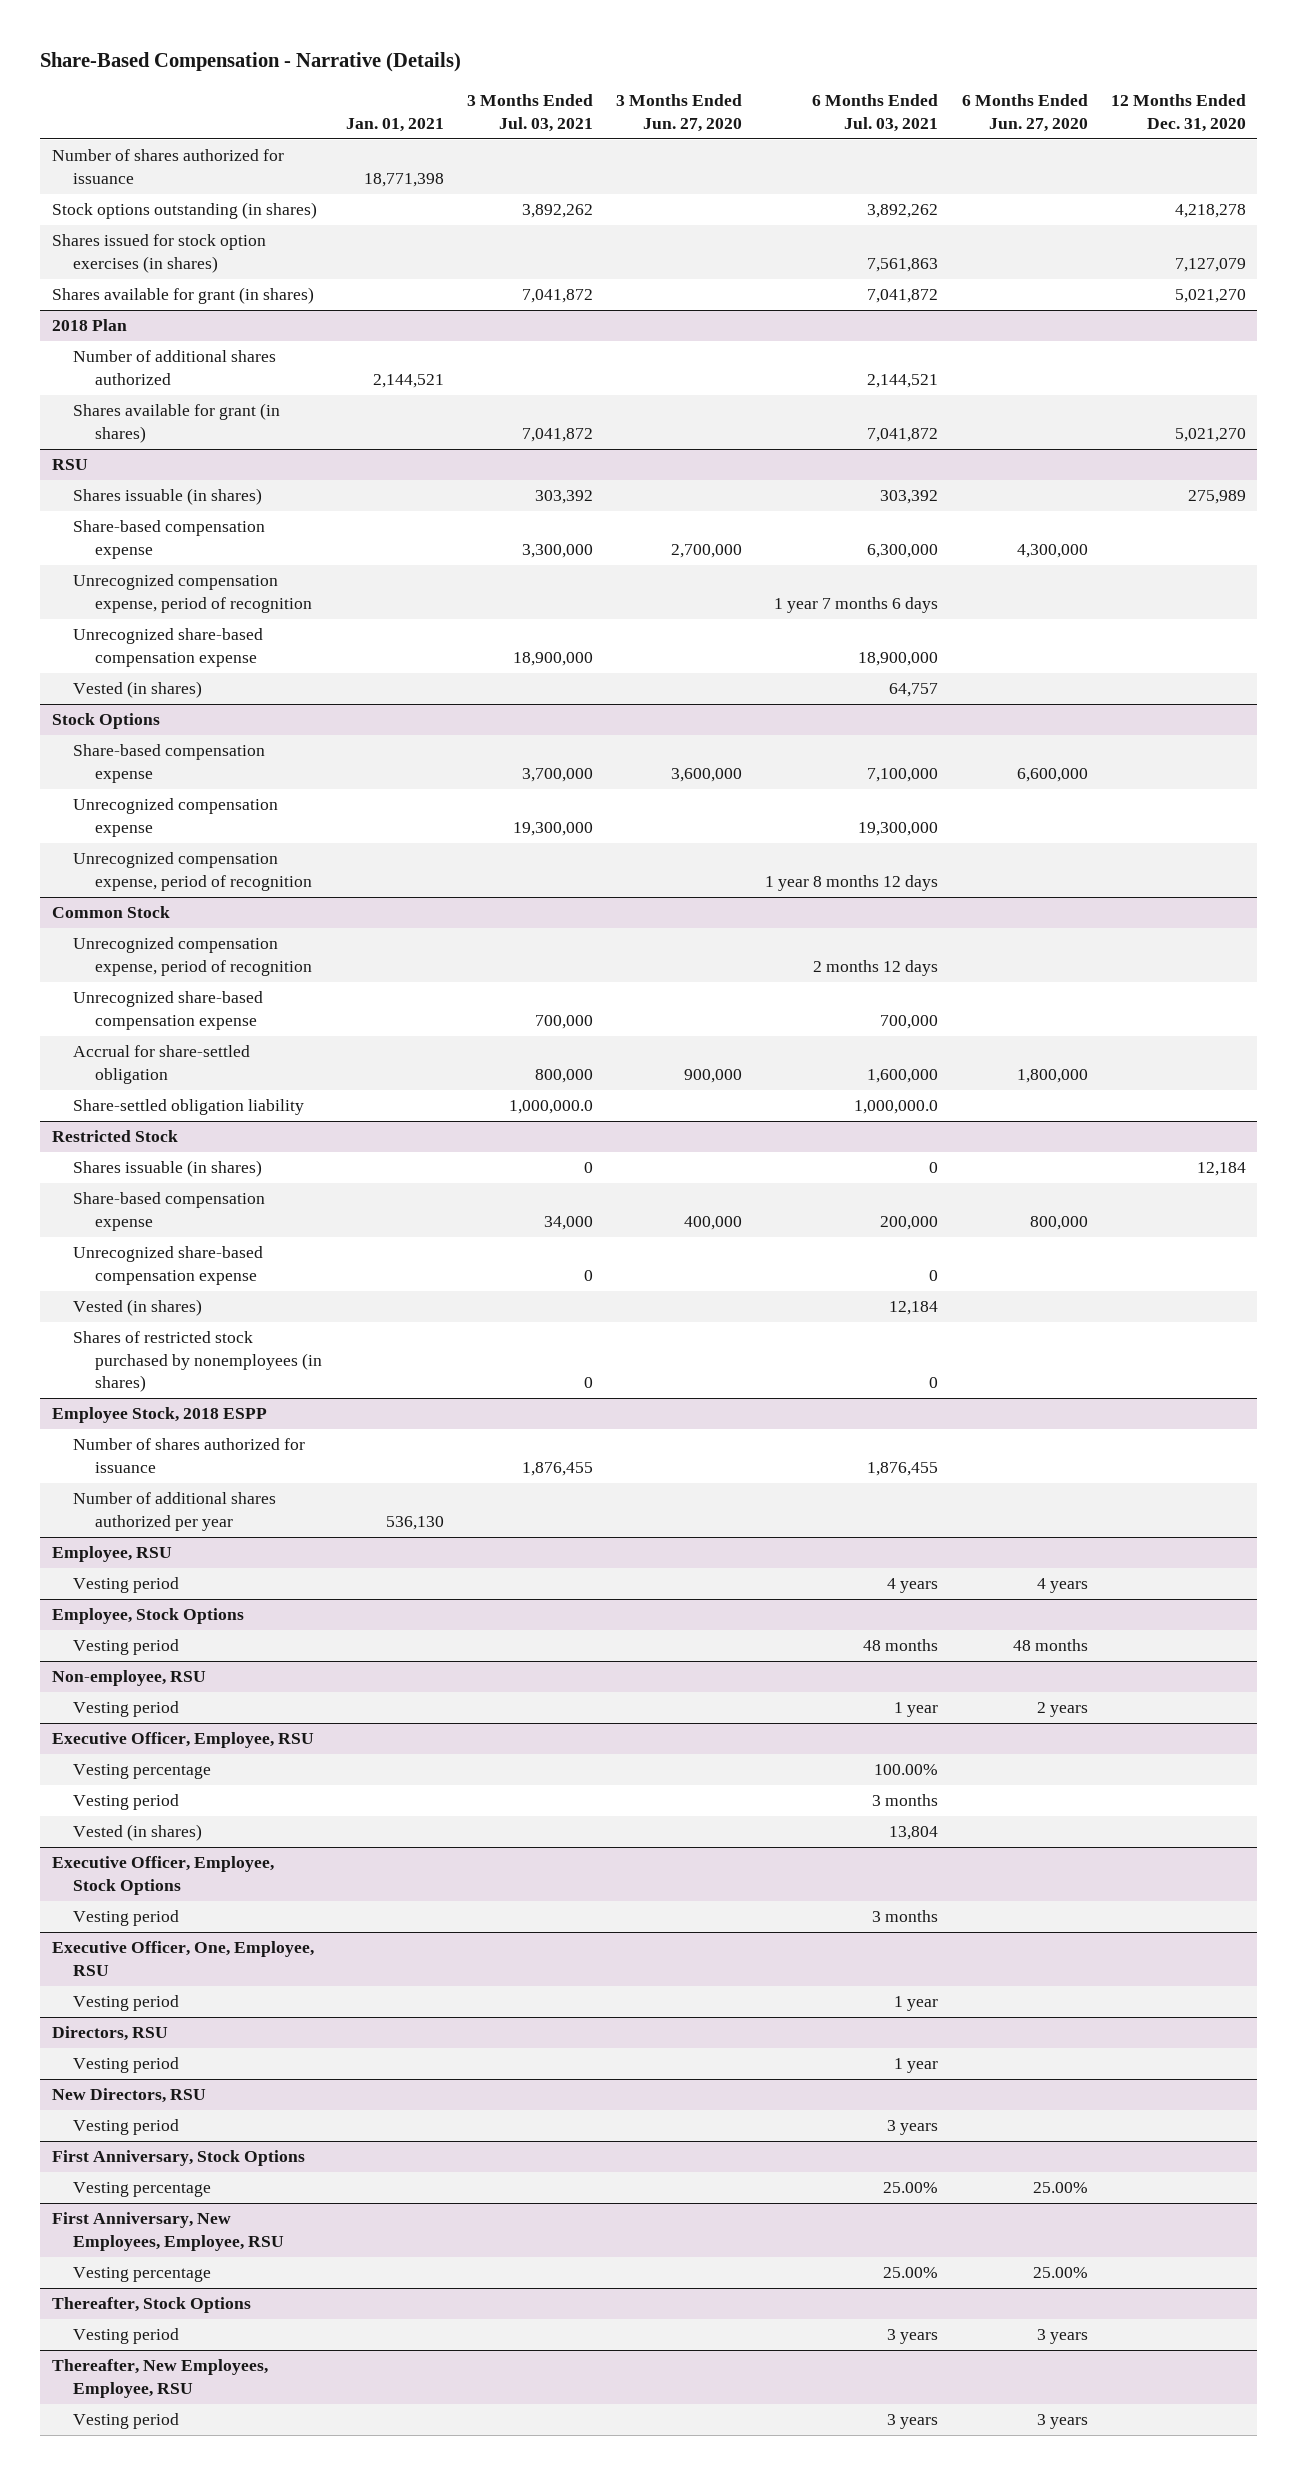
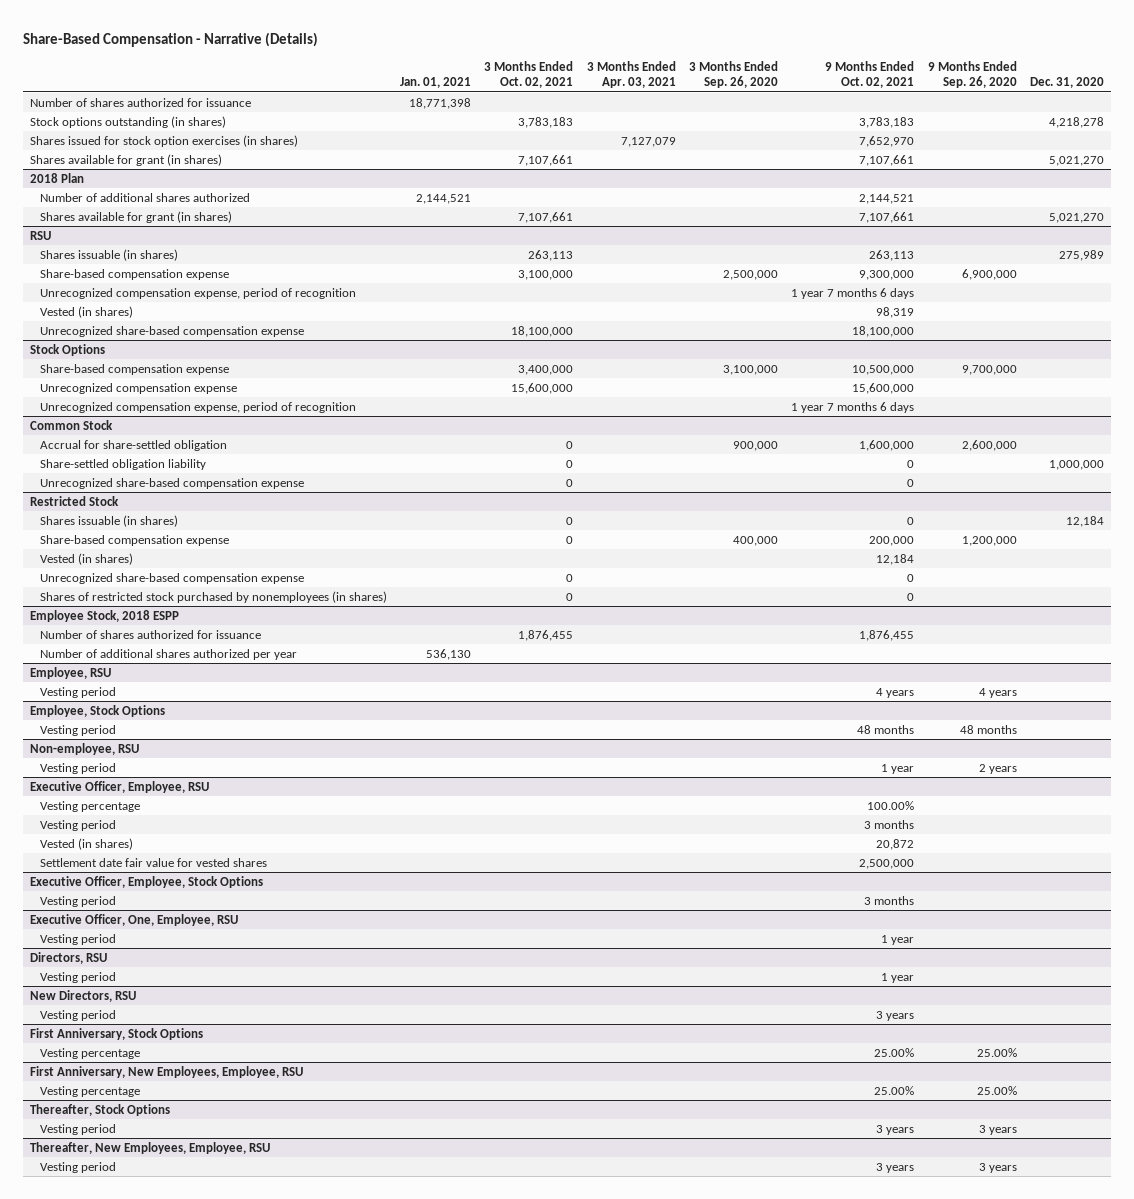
- | Jan. 01, 2021 | 3 Months Ended Jul. 03, 2021 | 3 Months Ended Jun. 27, 2020 | 6 Months Ended Jul. 03, 2021 | 6 Months Ended Jun. 27, 2020 | 12 Months Ended Dec. 31, 2020
+ | Jan. 01, 2021 | 3 Months Ended Oct. 02, 2021 | 3 Months Ended Apr. 03, 2021 | 3 Months Ended Sep. 26, 2020 | 9 Months Ended Oct. 02, 2021 | 9 Months Ended Sep. 26, 2020 | Dec. 31, 2020
@ RSU
moved down: Unrecognized share-based compensation expense | | 18,100,000 | | | 18,100,000 | |
@ Common Stock
- Unrecognized compensation expense, period of recognition | | | | 2 months 12 days | |
moved down: Unrecognized share-based compensation expense | | 0 | | | 0 | |
@ Restricted Stock
moved down: Unrecognized share-based compensation expense | | 0 | | | 0 | |
@ Executive Officer, Employee, RSU
+ Settlement date fair value for vested shares | | | | | 2,500,000 | |

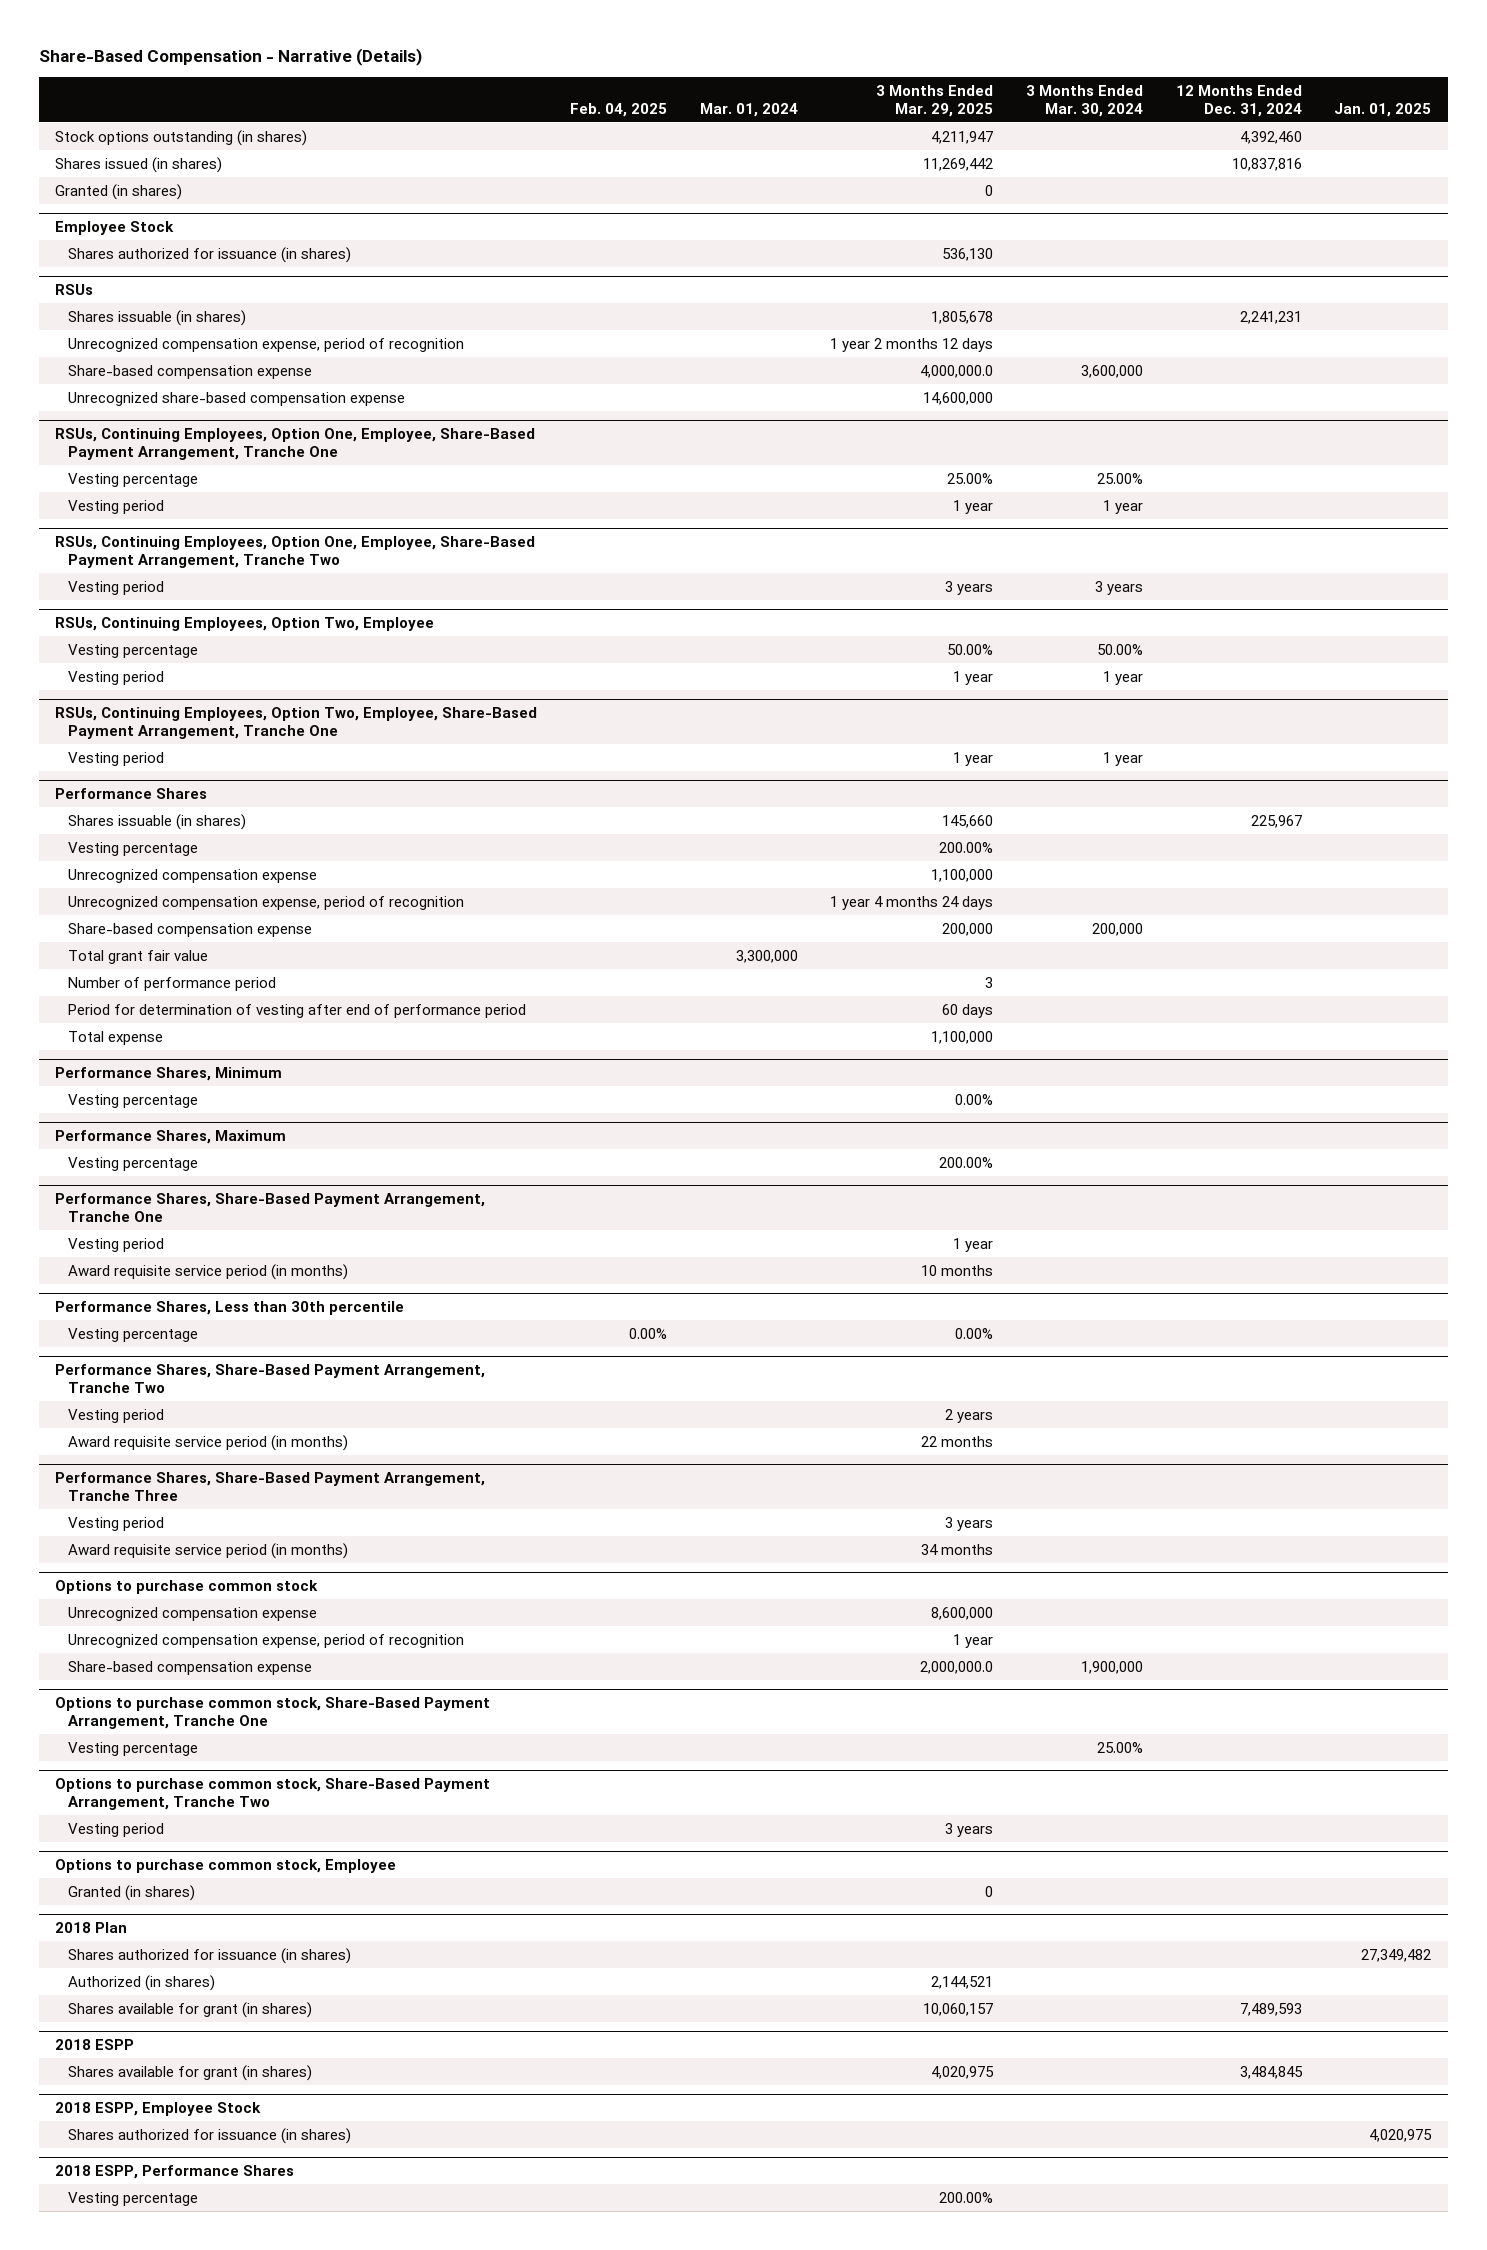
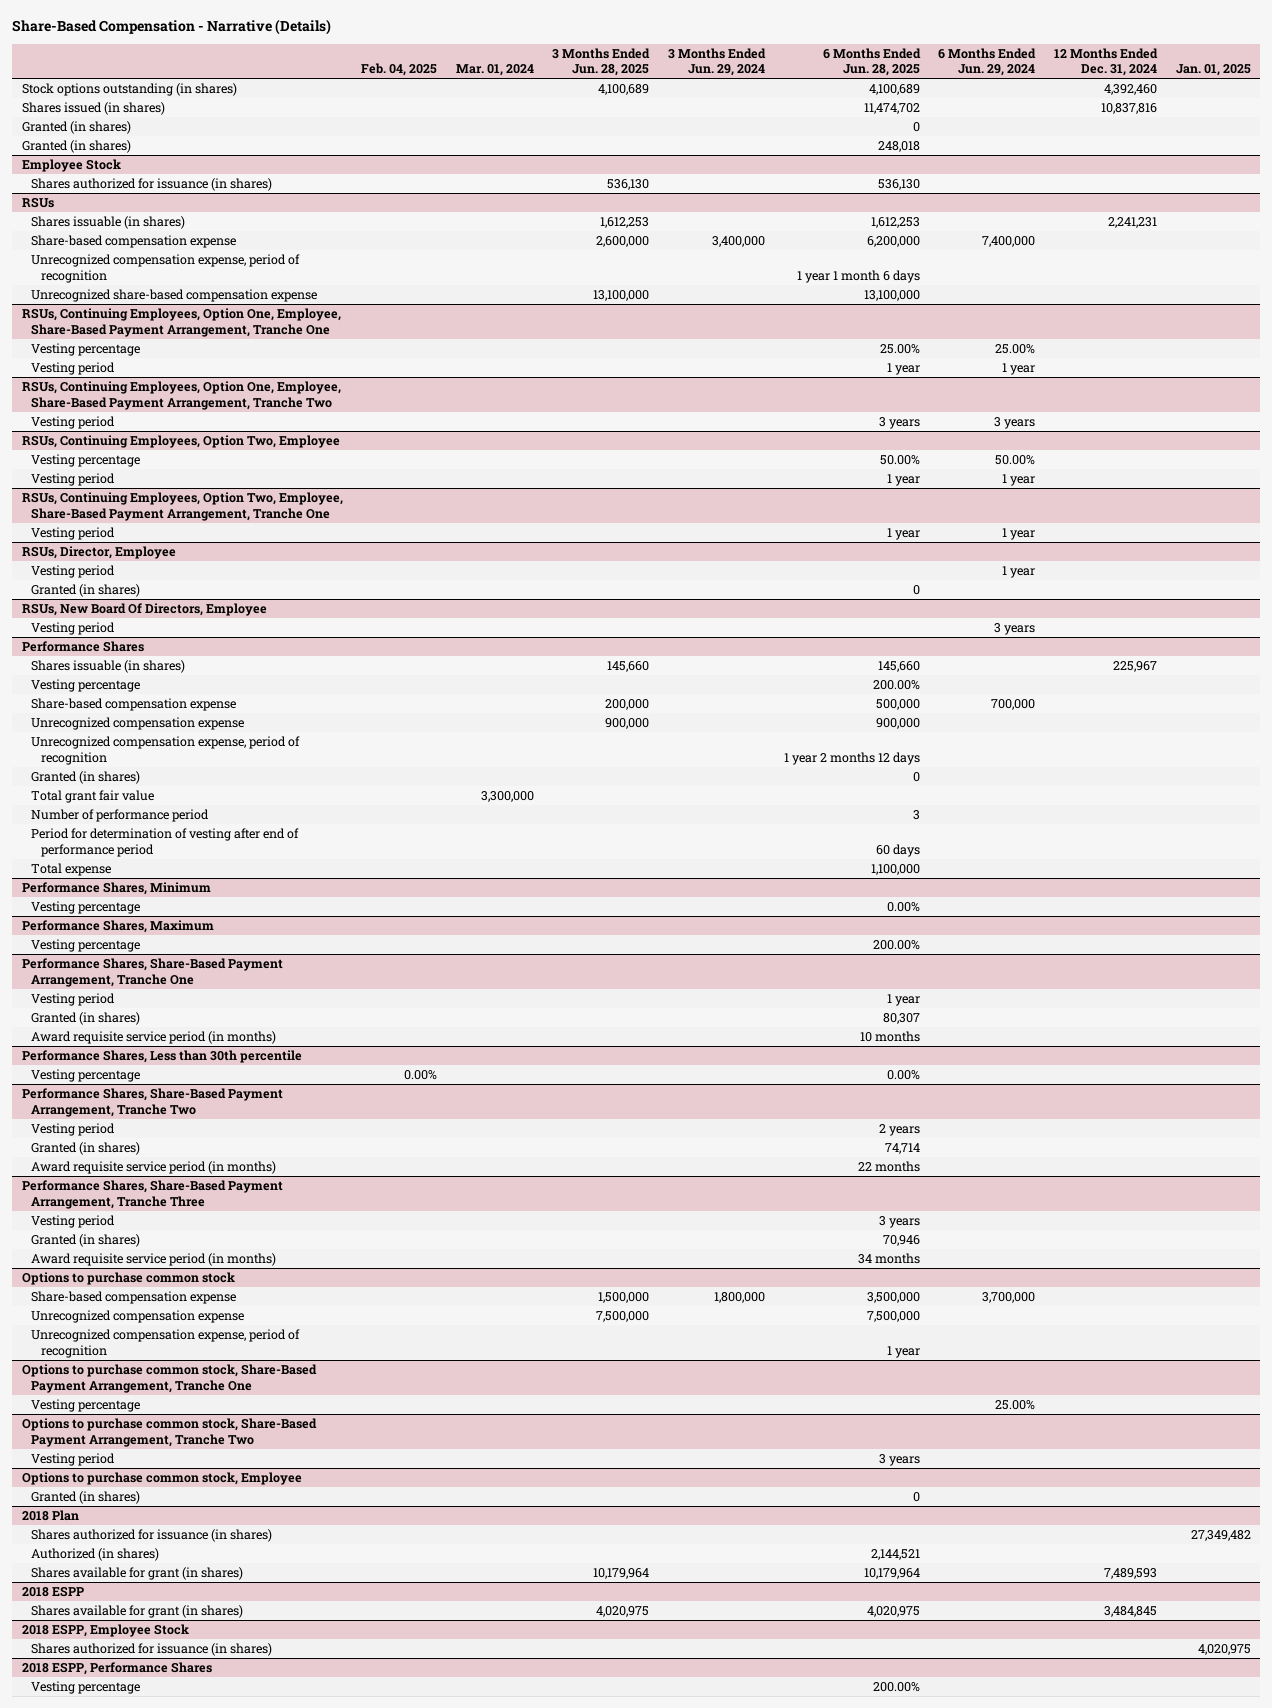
- | Feb. 04, 2025 | Mar. 01, 2024 | 3 Months Ended Mar. 29, 2025 | 3 Months Ended Mar. 30, 2024 | 12 Months Ended Dec. 31, 2024 | Jan. 01, 2025
+ | Feb. 04, 2025 | Mar. 01, 2024 | 3 Months Ended Jun. 28, 2025 | 3 Months Ended Jun. 29, 2024 | 6 Months Ended Jun. 28, 2025 | 6 Months Ended Jun. 29, 2024 | 12 Months Ended Dec. 31, 2024 | Jan. 01, 2025
+ Granted (in shares) | | | | | 248,018 | | |
@ RSUs
moved down: Unrecognized compensation expense, period of recognition | | | | | 1 year 1 month 6 days | | |
+ RSUs, Director, Employee
+ Vesting period | | | | | | 1 year | |
+ Granted (in shares) | | | | | 0 | | |
+ RSUs, New Board Of Directors, Employee
+ Vesting period | | | | | | 3 years | |
@ Performance Shares
moved up: Share-based compensation expense | | | 200,000 | | 500,000 | 700,000 | |
+ Granted (in shares) | | | | | 0 | | |
@ Performance Shares, Share-Based Payment Arrangement, Tranche One
+ Granted (in shares) | | | | | 80,307 | | |
@ Performance Shares, Share-Based Payment Arrangement, Tranche Two
+ Granted (in shares) | | | | | 74,714 | | |
@ Performance Shares, Share-Based Payment Arrangement, Tranche Three
+ Granted (in shares) | | | | | 70,946 | | |
@ Options to purchase common stock
moved up: Share-based compensation expense | | | 1,500,000 | 1,800,000 | 3,500,000 | 3,700,000 | |

